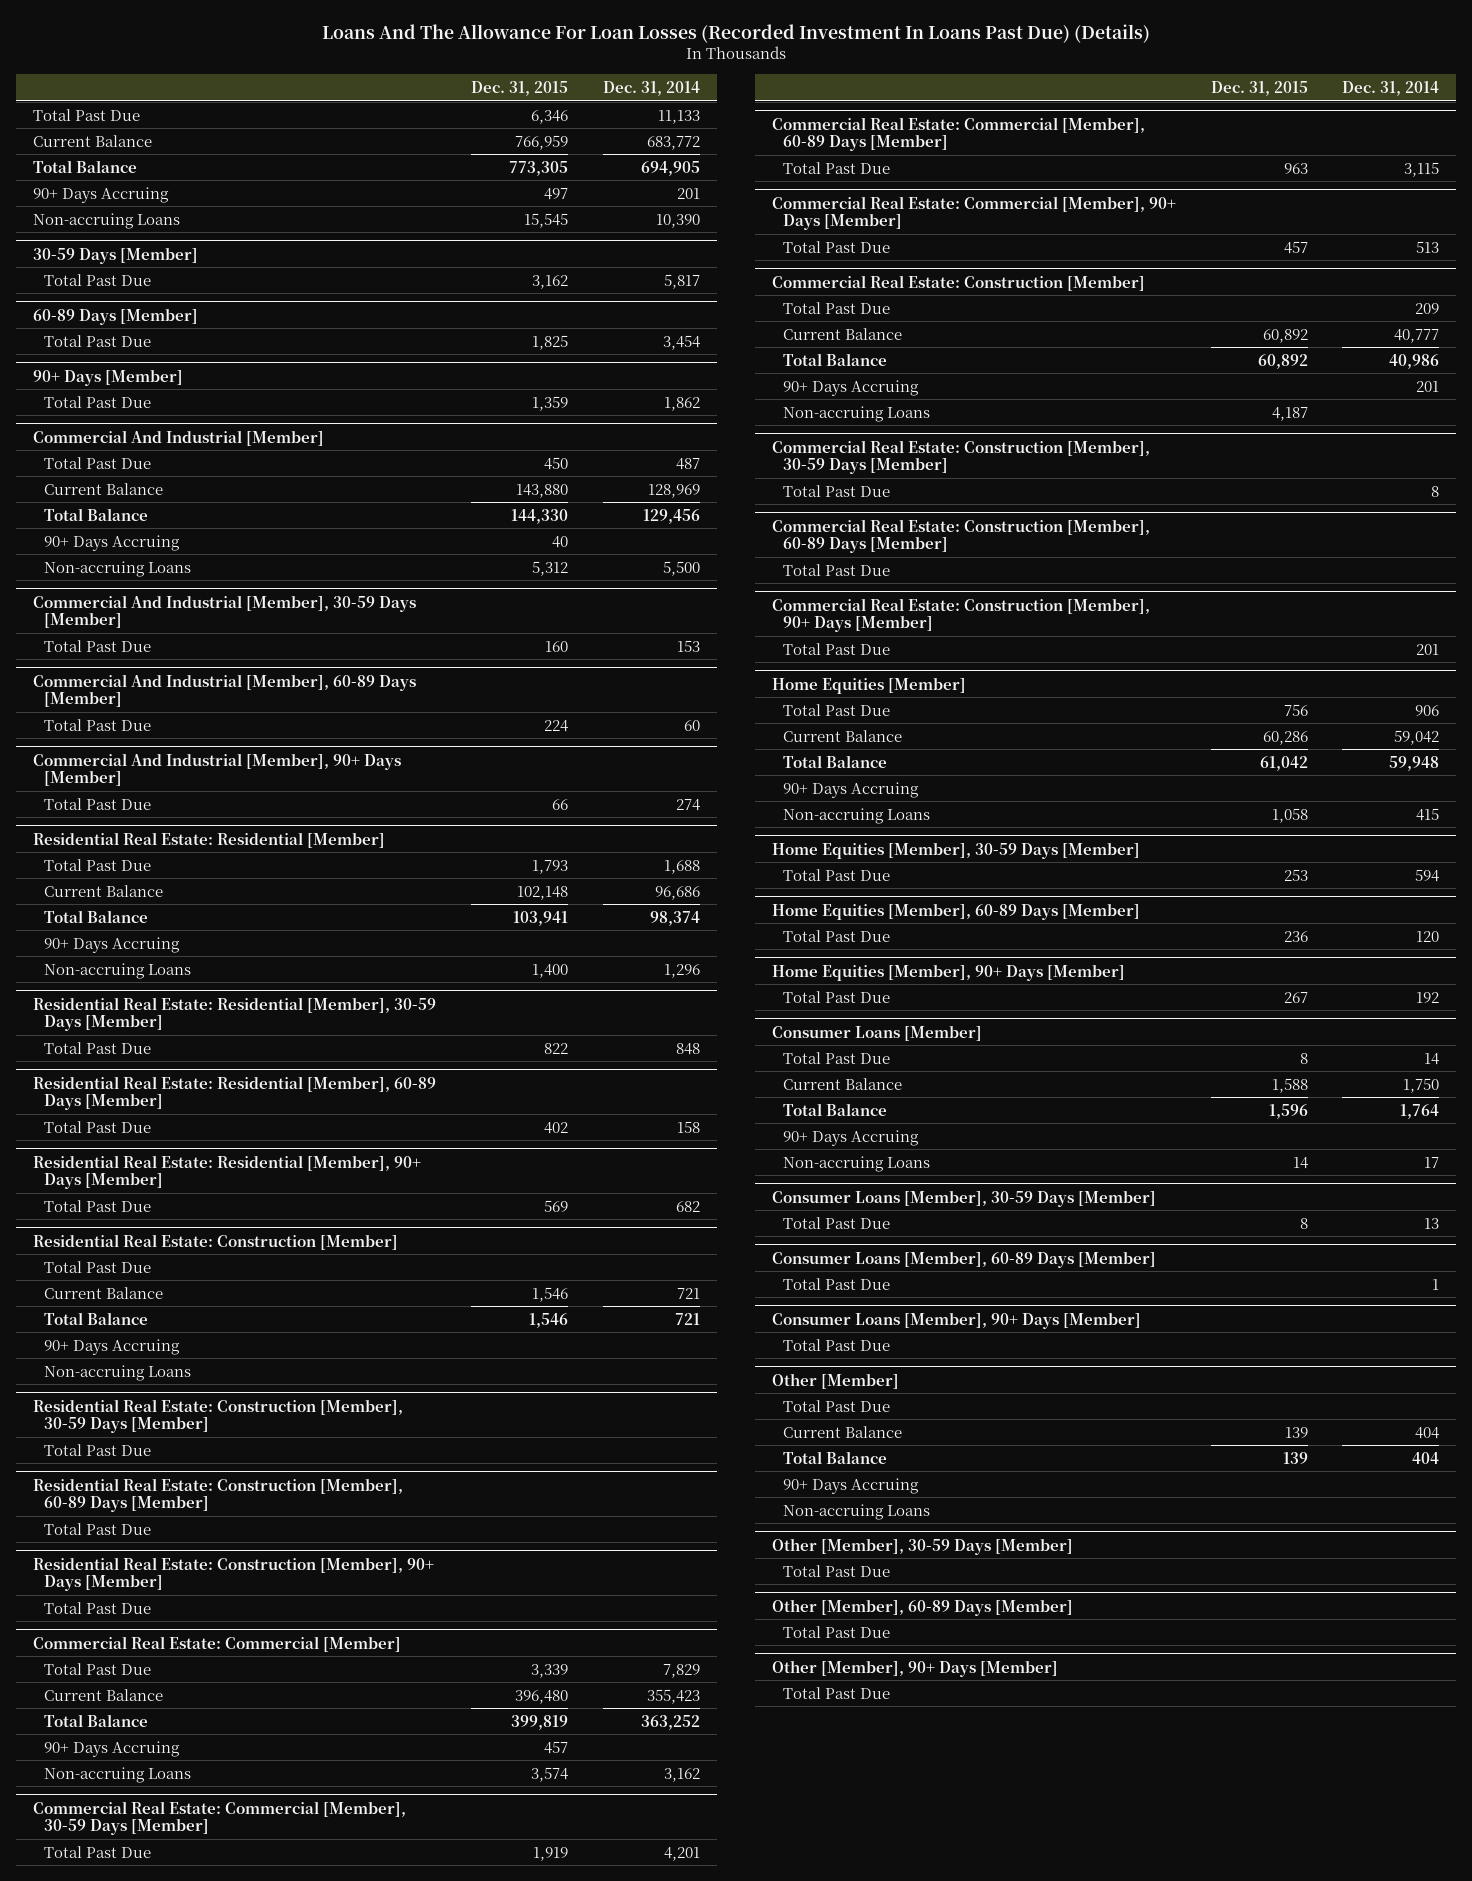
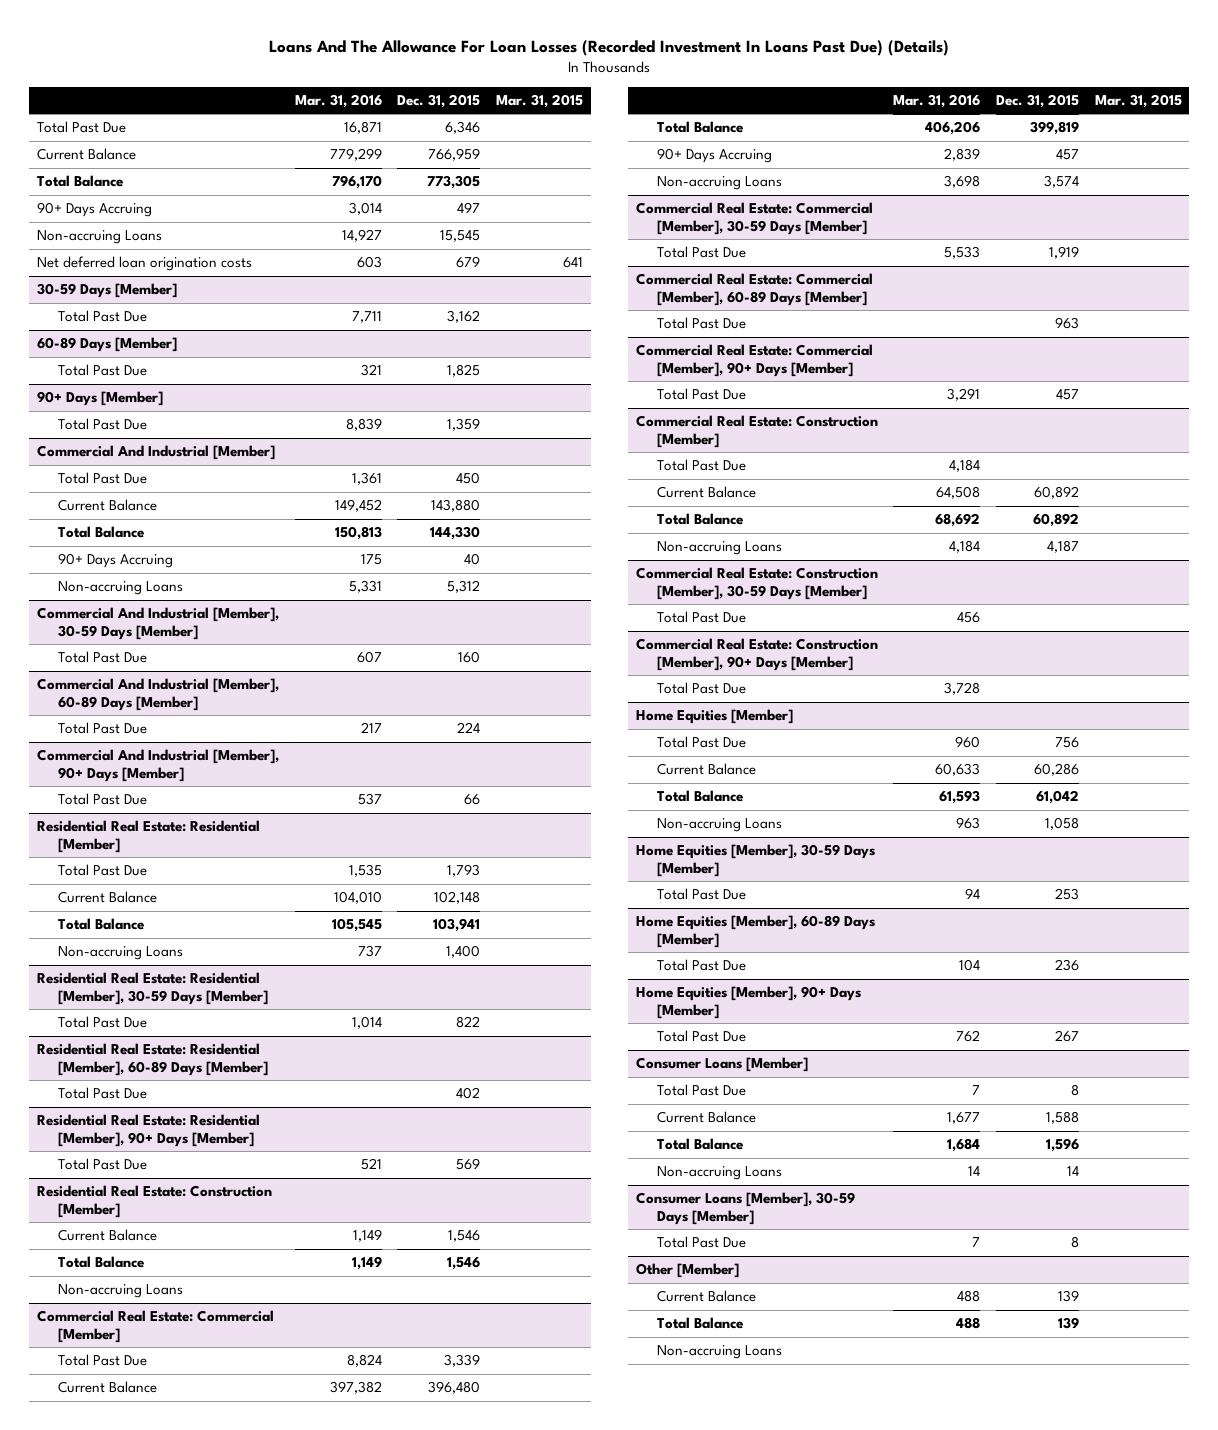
- | Dec. 31, 2015 | Dec. 31, 2014
+ | Mar. 31, 2016 | Dec. 31, 2015 | Mar. 31, 2015
+ Net deferred loan origination costs | 603 | 679 | 641
@ Residential Real Estate: Residential [Member]
- 90+ Days Accruing
@ Residential Real Estate: Construction [Member]
- Total Past Due
- 90+ Days Accruing
- Residential Real Estate: Construction [Member], 30-59 Days [Member]
- Total Past Due
- Residential Real Estate: Construction [Member], 60-89 Days [Member]
- Total Past Due
- Residential Real Estate: Construction [Member], 90+ Days [Member]
- Total Past Due
@ Commercial Real Estate: Construction [Member]
- 90+ Days Accruing | | 201
- Commercial Real Estate: Construction [Member], 60-89 Days [Member]
- Total Past Due
@ Home Equities [Member]
- 90+ Days Accruing
@ Consumer Loans [Member]
- 90+ Days Accruing
- Consumer Loans [Member], 60-89 Days [Member]
- Total Past Due | | 1
- Consumer Loans [Member], 90+ Days [Member]
- Total Past Due
@ Other [Member]
- Total Past Due
- 90+ Days Accruing
- Other [Member], 30-59 Days [Member]
- Total Past Due
- Other [Member], 60-89 Days [Member]
- Total Past Due
- Other [Member], 90+ Days [Member]
- Total Past Due

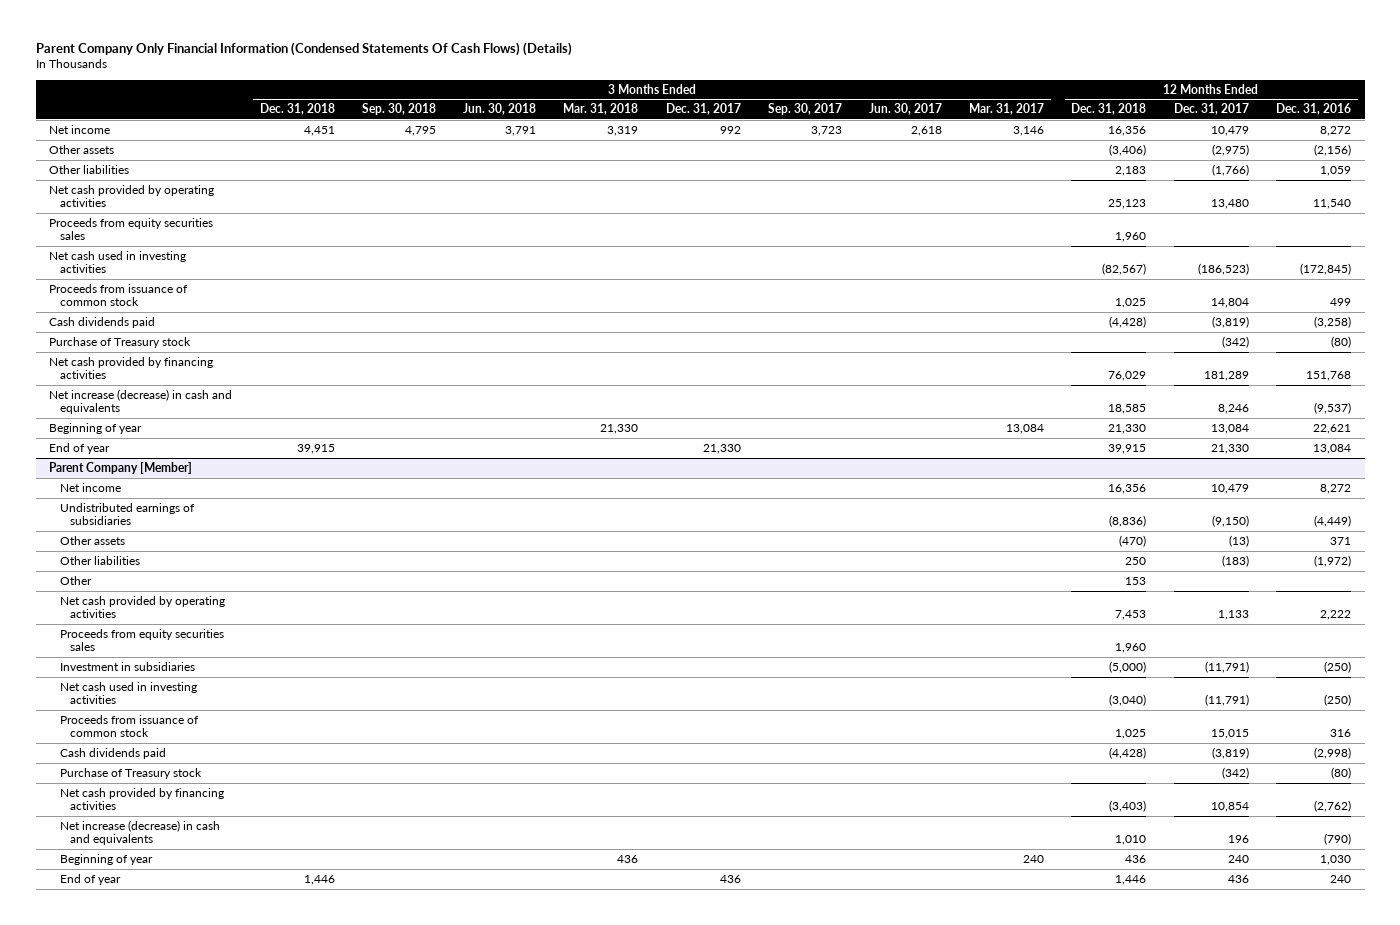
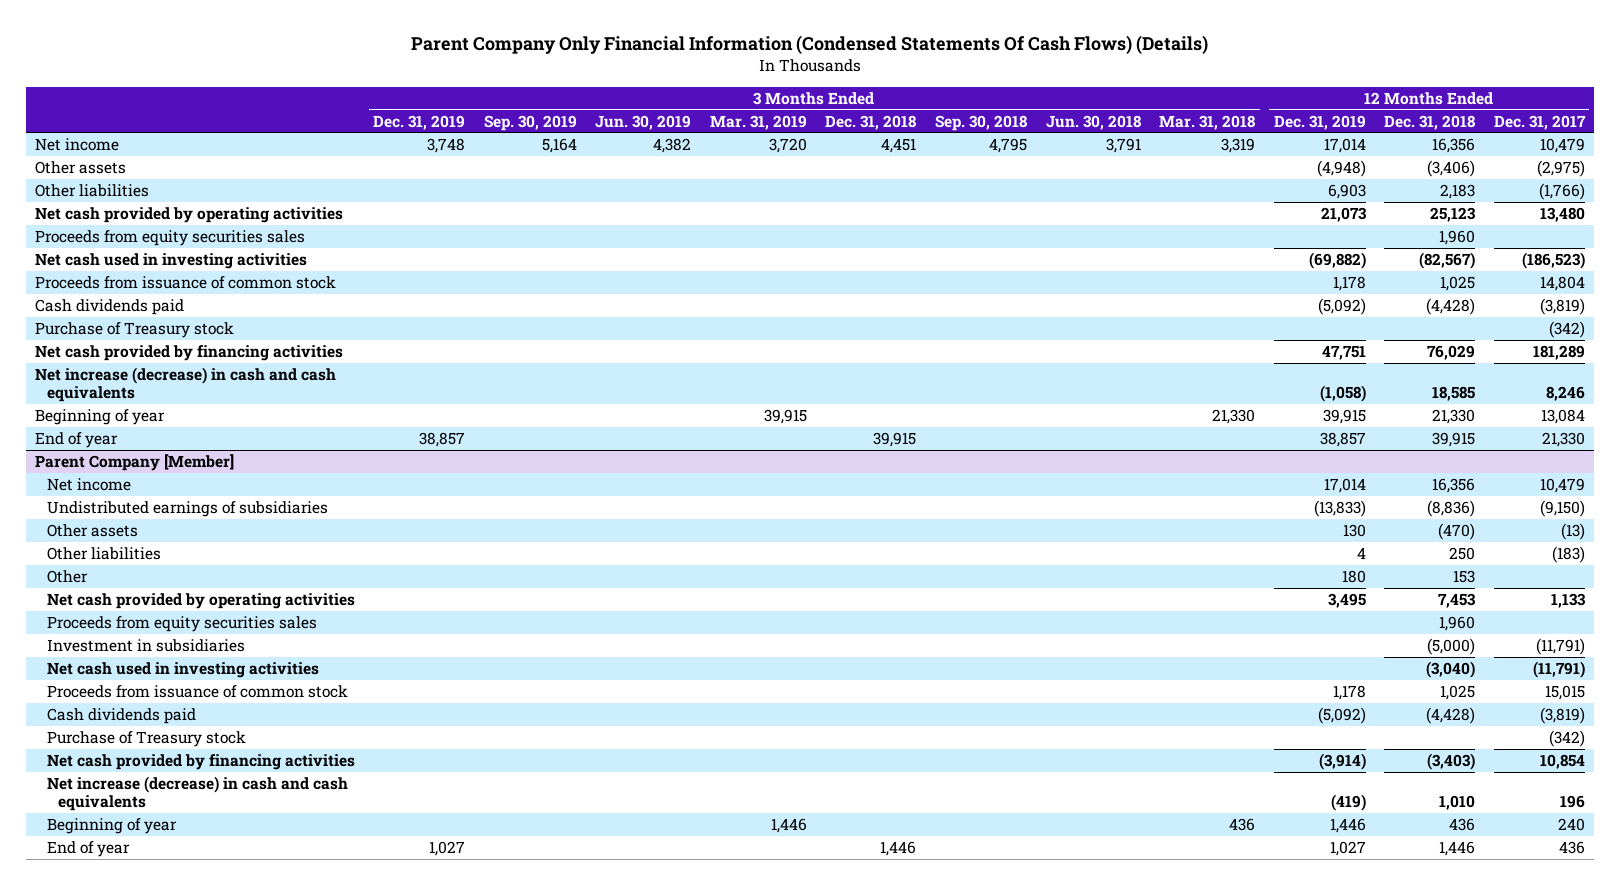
- | 3 Months Ended Dec. 31, 2018 | 3 Months Ended Sep. 30, 2018 | 3 Months Ended Jun. 30, 2018 | 3 Months Ended Mar. 31, 2018 | 3 Months Ended Dec. 31, 2017 | 3 Months Ended Sep. 30, 2017 | 3 Months Ended Jun. 30, 2017 | 3 Months Ended Mar. 31, 2017 | 12 Months Ended Dec. 31, 2018 | 12 Months Ended Dec. 31, 2017 | 12 Months Ended Dec. 31, 2016
+ | 3 Months Ended Dec. 31, 2019 | 3 Months Ended Sep. 30, 2019 | 3 Months Ended Jun. 30, 2019 | 3 Months Ended Mar. 31, 2019 | 3 Months Ended Dec. 31, 2018 | 3 Months Ended Sep. 30, 2018 | 3 Months Ended Jun. 30, 2018 | 3 Months Ended Mar. 31, 2018 | 12 Months Ended Dec. 31, 2019 | 12 Months Ended Dec. 31, 2018 | 12 Months Ended Dec. 31, 2017
- Net increase (decrease) in cash and equivalents | | | | | | | | | 18,585 | 8,246 | (9,537)
+ Net increase (decrease) in cash and cash equivalents | | | | | | | | | (1,058) | 18,585 | 8,246
@ Parent Company [Member]
- Net increase (decrease) in cash and equivalents | | | | | | | | | 1,010 | 196 | (790)
+ Net increase (decrease) in cash and cash equivalents | | | | | | | | | (419) | 1,010 | 196

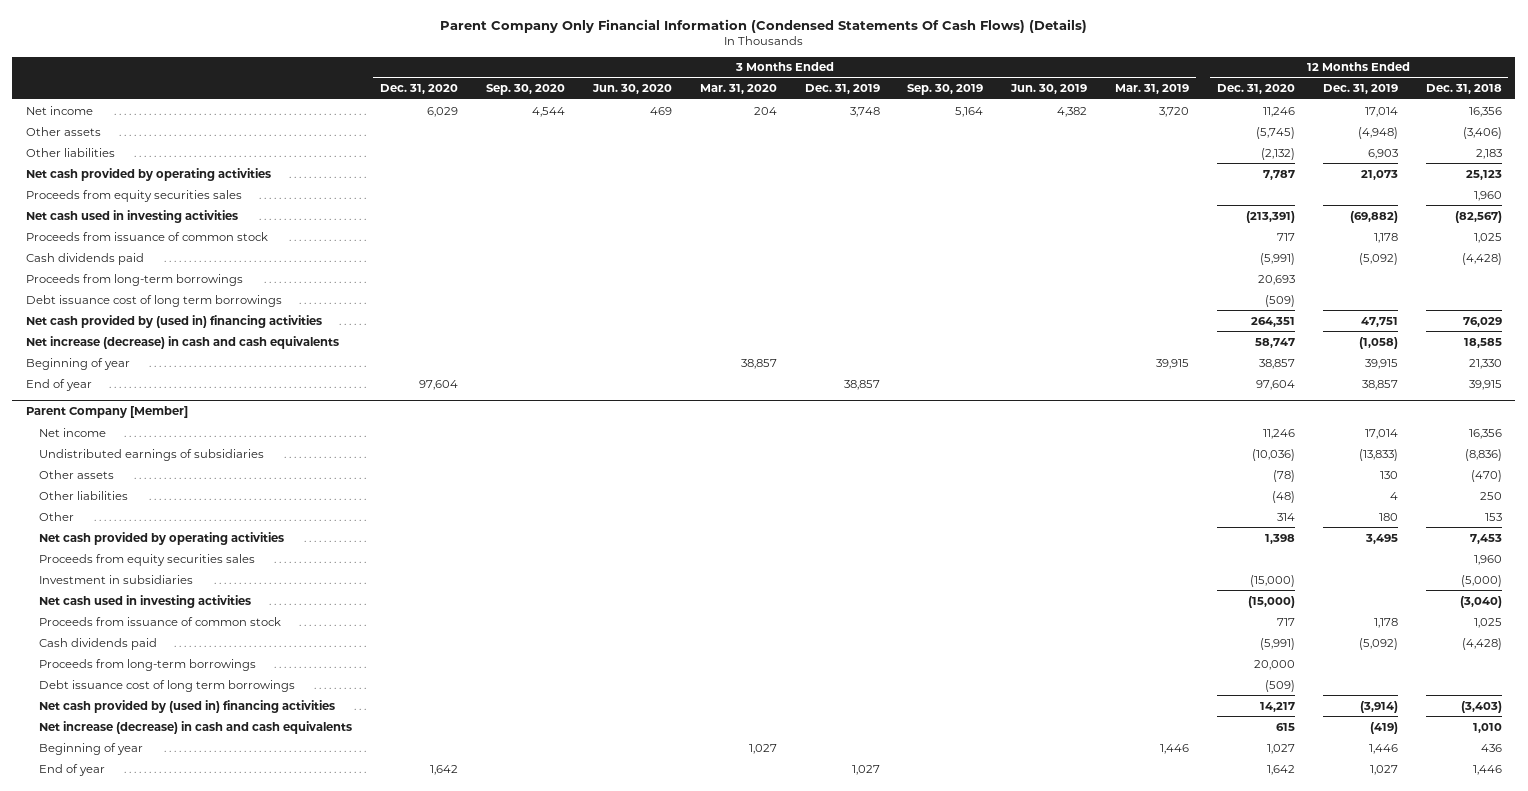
- | 3 Months Ended Dec. 31, 2019 | 3 Months Ended Sep. 30, 2019 | 3 Months Ended Jun. 30, 2019 | 3 Months Ended Mar. 31, 2019 | 3 Months Ended Dec. 31, 2018 | 3 Months Ended Sep. 30, 2018 | 3 Months Ended Jun. 30, 2018 | 3 Months Ended Mar. 31, 2018 | 12 Months Ended Dec. 31, 2019 | 12 Months Ended Dec. 31, 2018 | 12 Months Ended Dec. 31, 2017
+ | 3 Months Ended Dec. 31, 2020 | 3 Months Ended Sep. 30, 2020 | 3 Months Ended Jun. 30, 2020 | 3 Months Ended Mar. 31, 2020 | 3 Months Ended Dec. 31, 2019 | 3 Months Ended Sep. 30, 2019 | 3 Months Ended Jun. 30, 2019 | 3 Months Ended Mar. 31, 2019 | 12 Months Ended Dec. 31, 2020 | 12 Months Ended Dec. 31, 2019 | 12 Months Ended Dec. 31, 2018
- Purchase of Treasury stock | | | | | | | | | | | (342)
- Net cash provided by financing activities | | | | | | | | | 47,751 | 76,029 | 181,289
+ Proceeds from long-term borrowings | | | | | | | | | 20,693 | |
+ Debt issuance cost of long term borrowings | | | | | | | | | (509) | |
+ Net cash provided by (used in) financing activities | | | | | | | | | 264,351 | 47,751 | 76,029
@ Parent Company [Member]
- Purchase of Treasury stock | | | | | | | | | | | (342)
- Net cash provided by financing activities | | | | | | | | | (3,914) | (3,403) | 10,854
+ Proceeds from long-term borrowings | | | | | | | | | 20,000 | |
+ Debt issuance cost of long term borrowings | | | | | | | | | (509) | |
+ Net cash provided by (used in) financing activities | | | | | | | | | 14,217 | (3,914) | (3,403)

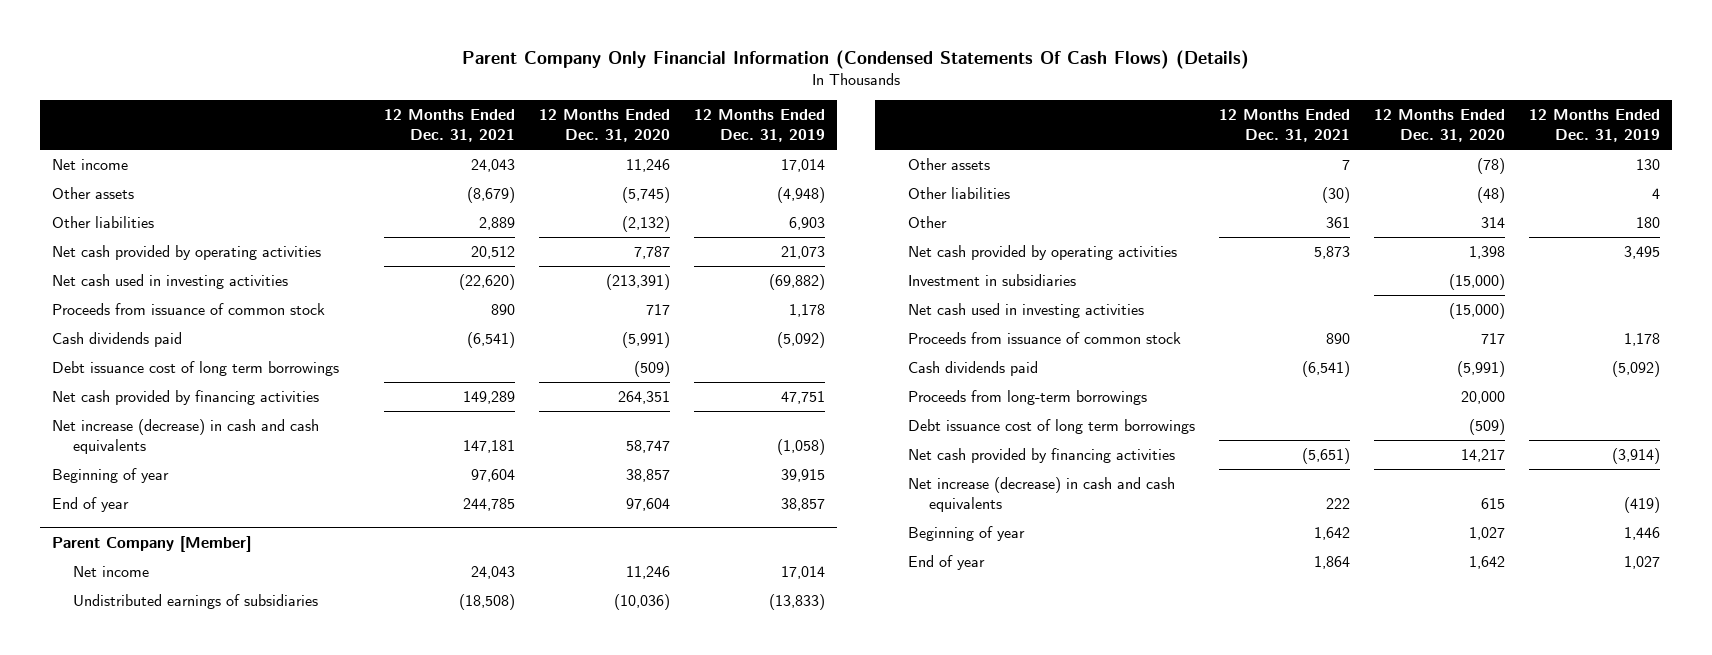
- | 3 Months Ended Dec. 31, 2020 | 3 Months Ended Sep. 30, 2020 | 3 Months Ended Jun. 30, 2020 | 3 Months Ended Mar. 31, 2020 | 3 Months Ended Dec. 31, 2019 | 3 Months Ended Sep. 30, 2019 | 3 Months Ended Jun. 30, 2019 | 3 Months Ended Mar. 31, 2019 | 12 Months Ended Dec. 31, 2020 | 12 Months Ended Dec. 31, 2019 | 12 Months Ended Dec. 31, 2018
+ | 12 Months Ended Dec. 31, 2021 | 12 Months Ended Dec. 31, 2020 | 12 Months Ended Dec. 31, 2019
- Proceeds from equity securities sales | | | | | | | | | | | 1,960
- Proceeds from long-term borrowings | | | | | | | | | 20,693 | |
- Net cash provided by (used in) financing activities | | | | | | | | | 264,351 | 47,751 | 76,029
+ Net cash provided by financing activities | 149,289 | 264,351 | 47,751
@ Parent Company [Member]
- Proceeds from equity securities sales | | | | | | | | | | | 1,960
- Net cash provided by (used in) financing activities | | | | | | | | | 14,217 | (3,914) | (3,403)
+ Net cash provided by financing activities | (5,651) | 14,217 | (3,914)

